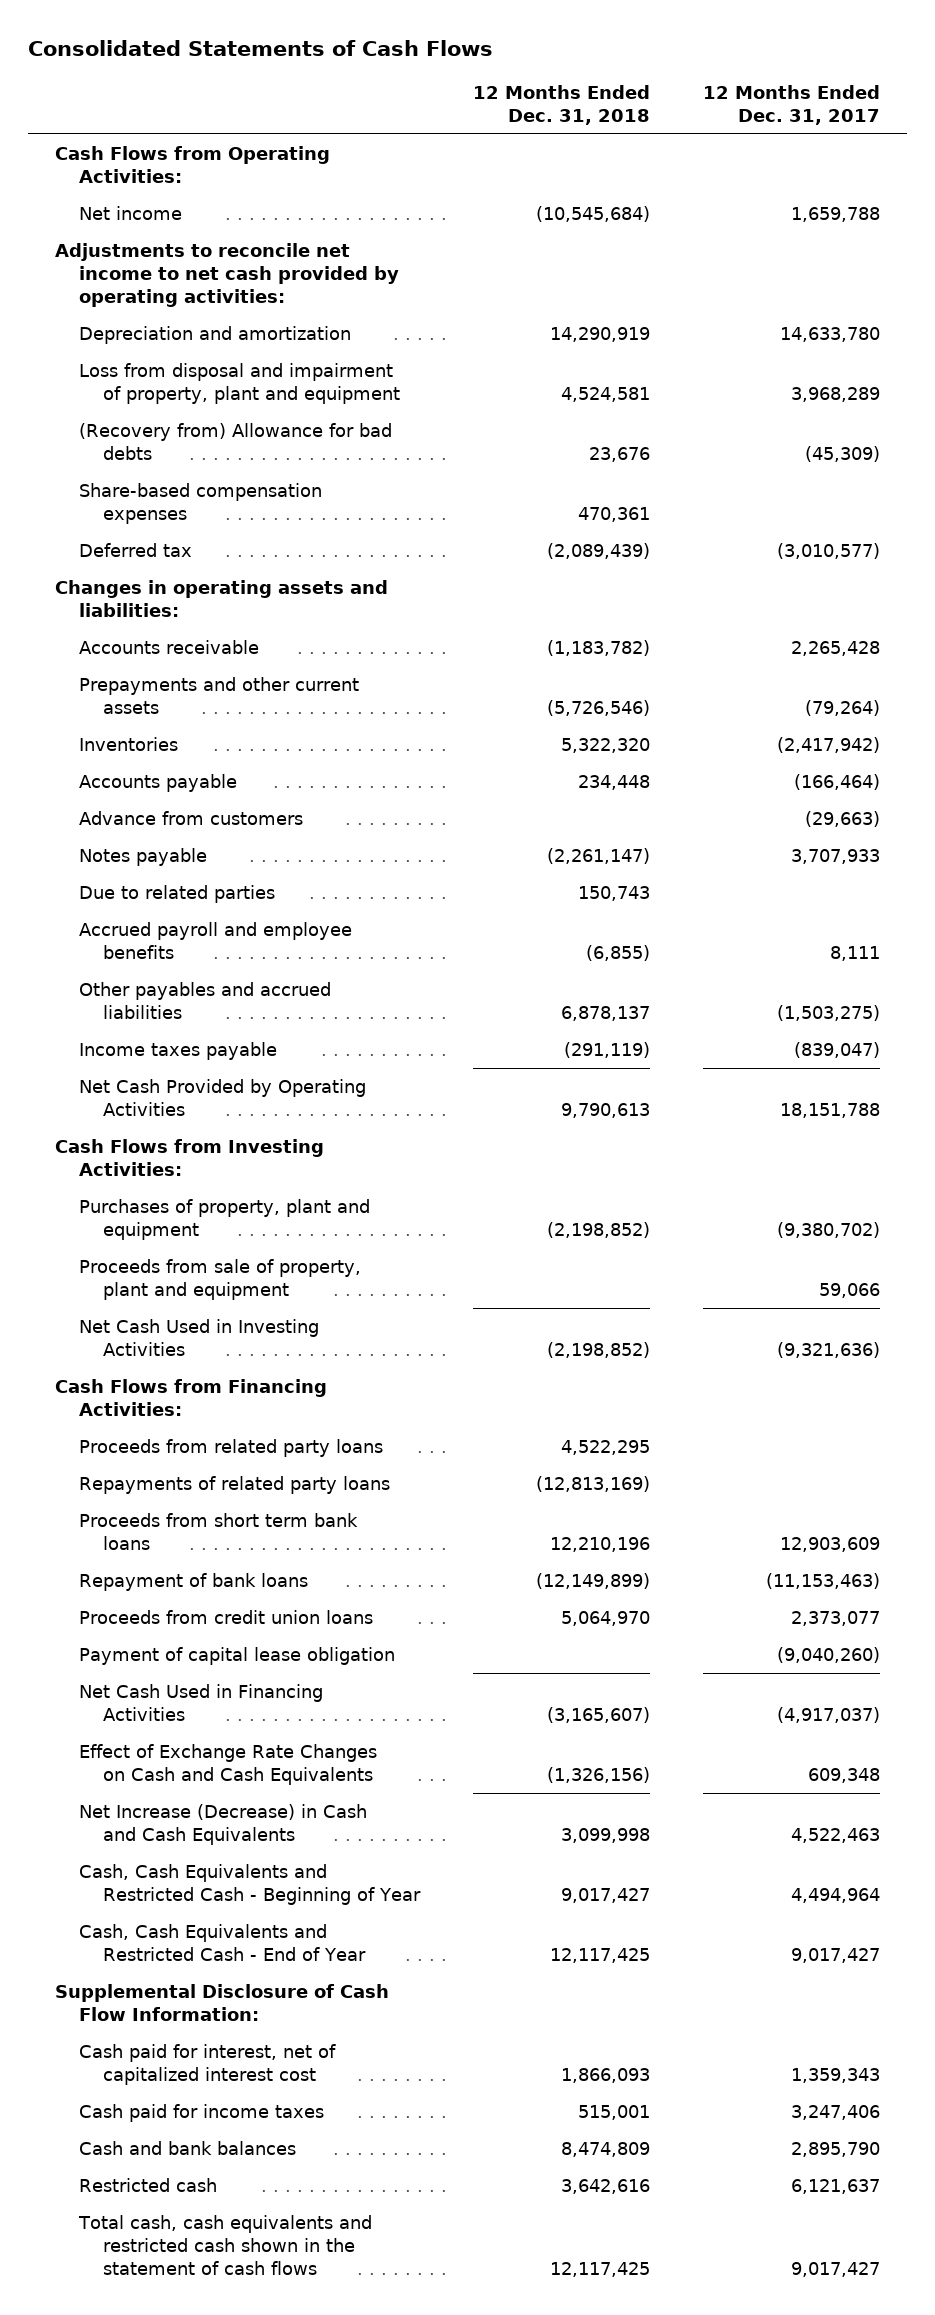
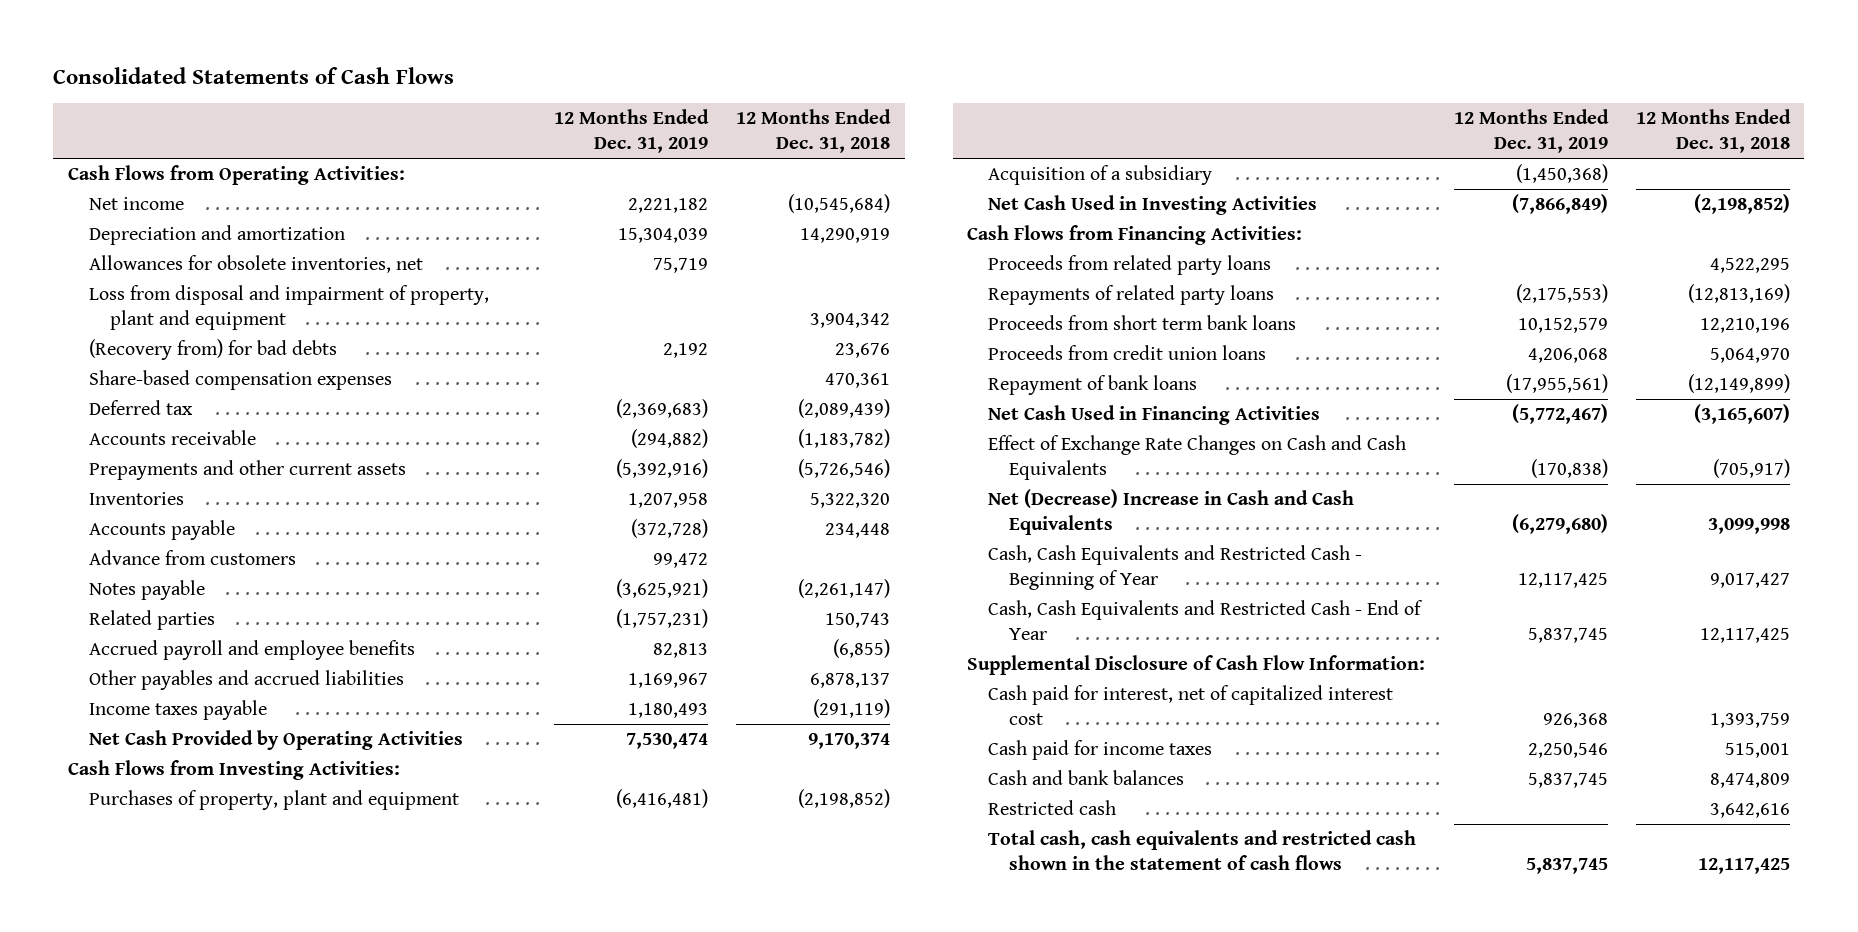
- | 12 Months Ended Dec. 31, 2018 | 12 Months Ended Dec. 31, 2017
+ | 12 Months Ended Dec. 31, 2019 | 12 Months Ended Dec. 31, 2018
- Adjustments to reconcile net income to net cash provided by operating activities:
- Loss from disposal and impairment of property, plant and equipment | 4,524,581 | 3,968,289
- (Recovery from) Allowance for bad debts | 23,676 | (45,309)
+ Allowances for obsolete inventories, net | 75,719 |
+ Loss from disposal and impairment of property, plant and equipment | | 3,904,342
+ (Recovery from) for bad debts | 2,192 | 23,676
- Changes in operating assets and liabilities:
- Due to related parties | 150,743 |
+ Related parties | (1,757,231) | 150,743
- Net Cash Provided by Operating Activities | 9,790,613 | 18,151,788
+ Net Cash Provided by Operating Activities | 7,530,474 | 9,170,374
- Proceeds from sale of property, plant and equipment | | 59,066
+ Acquisition of a subsidiary | (1,450,368) |
- Payment of capital lease obligation | | (9,040,260)
moved down: Repayment of bank loans | (17,955,561) | (12,149,899)
- Effect of Exchange Rate Changes on Cash and Cash Equivalents | (1,326,156) | 609,348
- Net Increase (Decrease) in Cash and Cash Equivalents | 3,099,998 | 4,522,463
+ Effect of Exchange Rate Changes on Cash and Cash Equivalents | (170,838) | (705,917)
+ Net (Decrease) Increase in Cash and Cash Equivalents | (6,279,680) | 3,099,998
- Cash paid for interest, net of capitalized interest cost | 1,866,093 | 1,359,343
+ Cash paid for interest, net of capitalized interest cost | 926,368 | 1,393,759

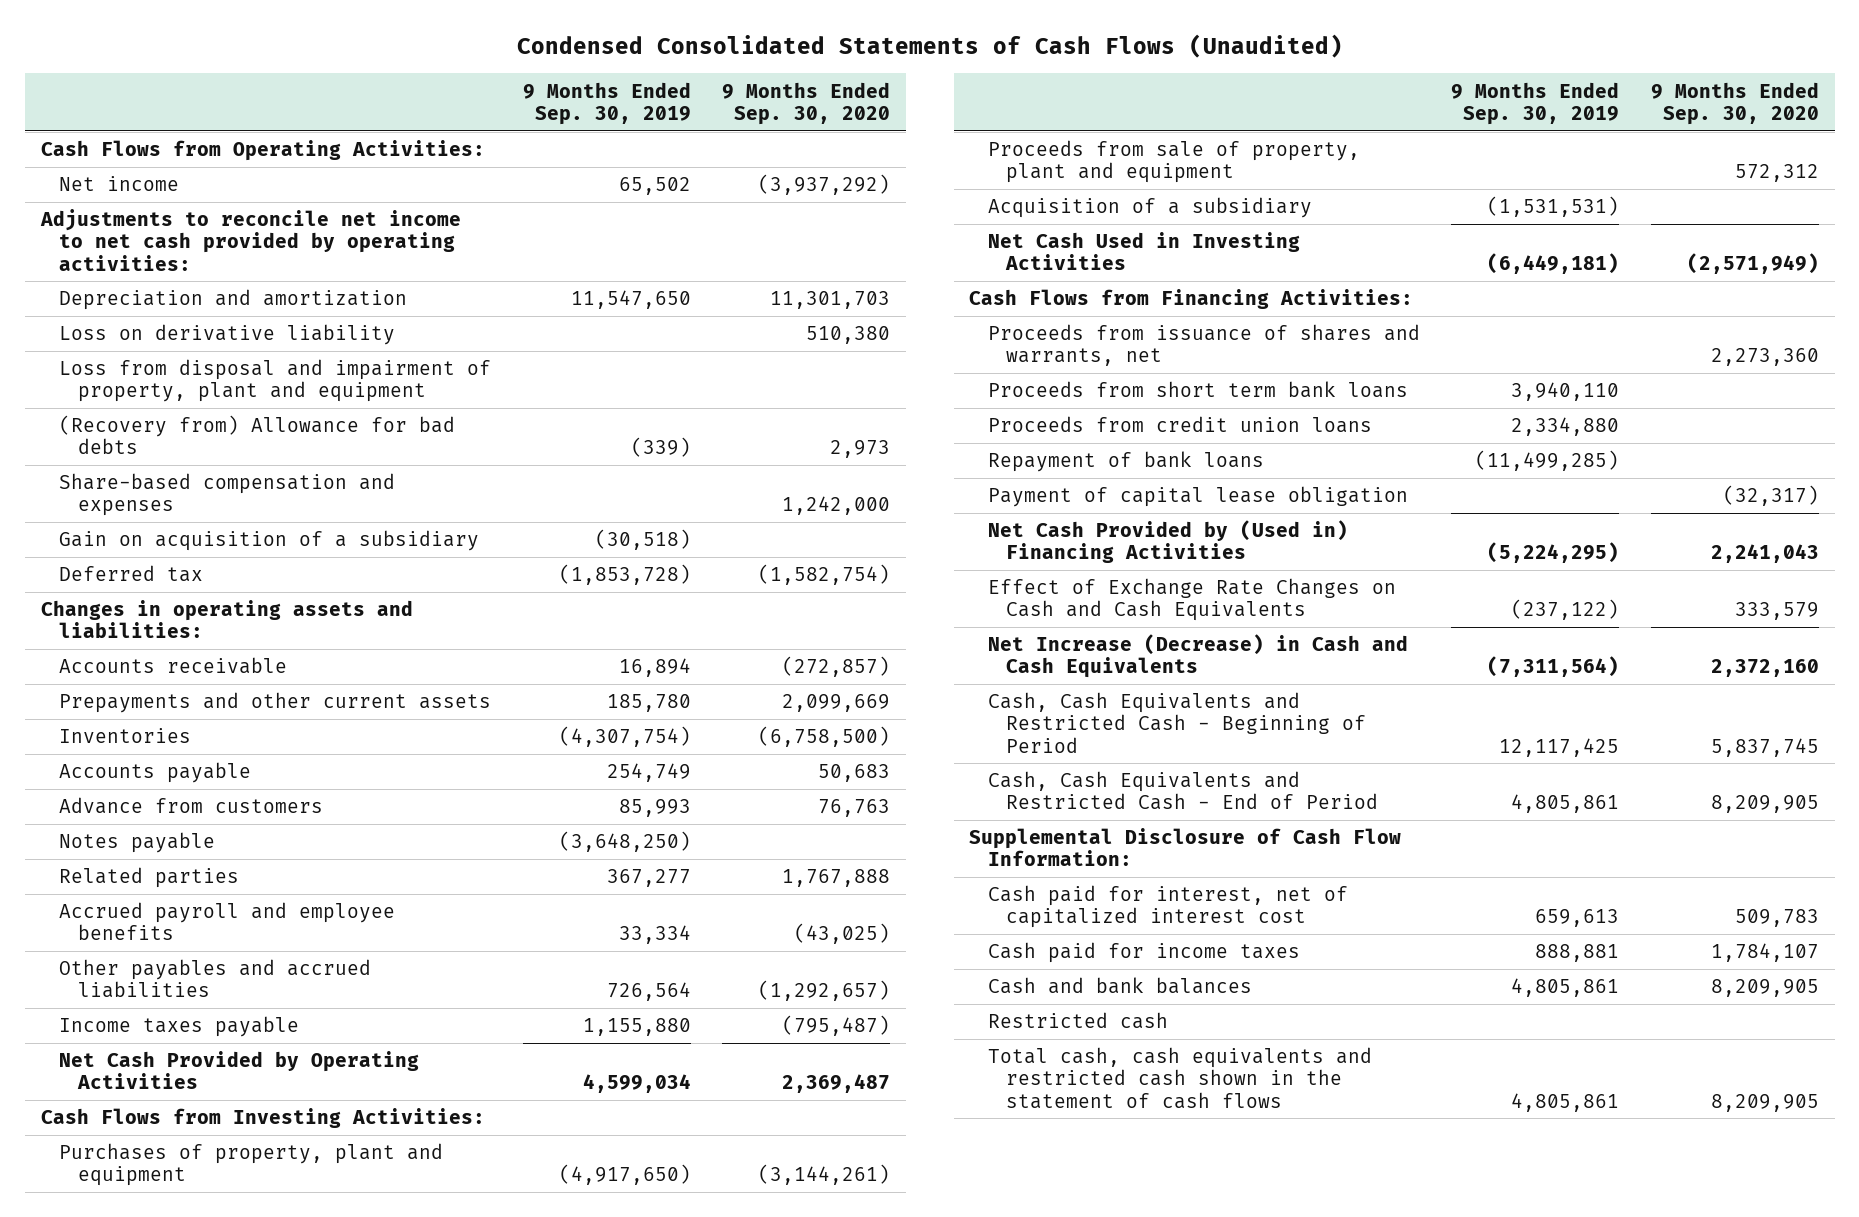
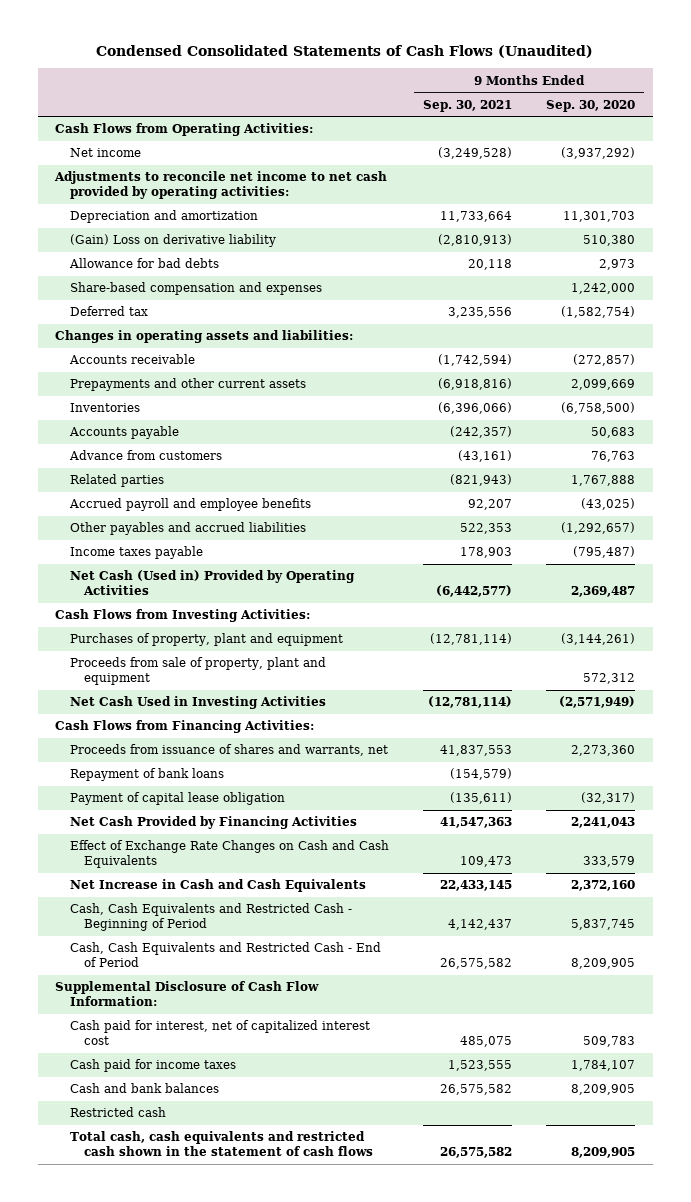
- | 9 Months Ended Sep. 30, 2019 | 9 Months Ended Sep. 30, 2020
+ | 9 Months Ended Sep. 30, 2021 | 9 Months Ended Sep. 30, 2020
- Loss on derivative liability | | 510,380
- Loss from disposal and impairment of property, plant and equipment
- (Recovery from) Allowance for bad debts | (339) | 2,973
+ (Gain) Loss on derivative liability | (2,810,913) | 510,380
+ Allowance for bad debts | 20,118 | 2,973
- Gain on acquisition of a subsidiary | (30,518) |
- Notes payable | (3,648,250) |
- Net Cash Provided by Operating Activities | 4,599,034 | 2,369,487
+ Net Cash (Used in) Provided by Operating Activities | (6,442,577) | 2,369,487
- Acquisition of a subsidiary | (1,531,531) |
- Proceeds from short term bank loans | 3,940,110 |
- Proceeds from credit union loans | 2,334,880 |
- Net Cash Provided by (Used in) Financing Activities | (5,224,295) | 2,241,043
+ Net Cash Provided by Financing Activities | 41,547,363 | 2,241,043
- Net Increase (Decrease) in Cash and Cash Equivalents | (7,311,564) | 2,372,160
+ Net Increase in Cash and Cash Equivalents | 22,433,145 | 2,372,160

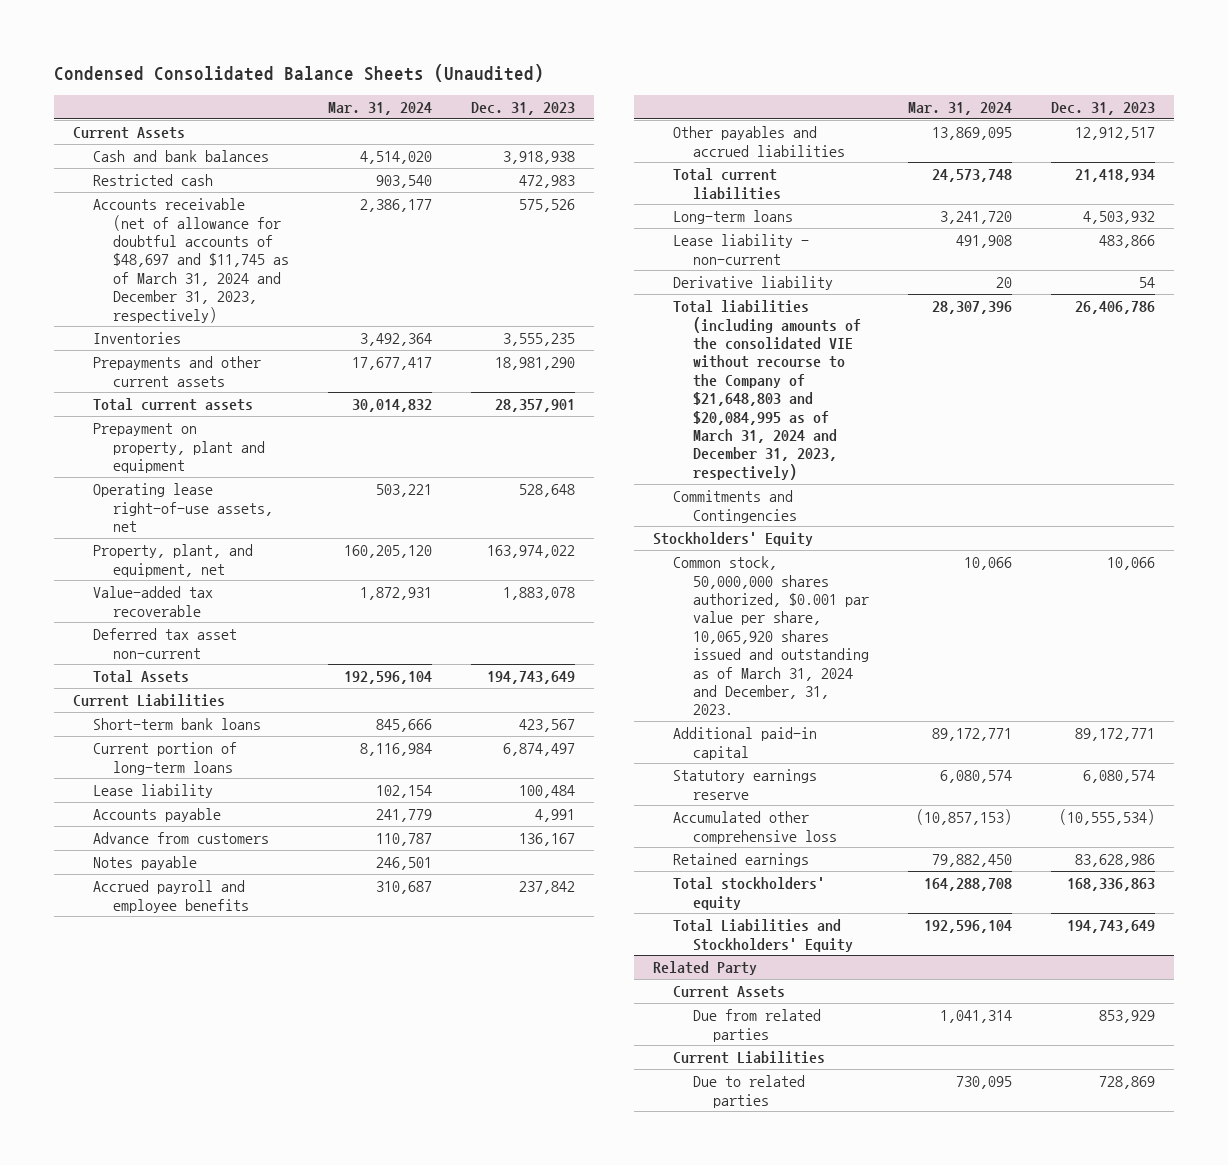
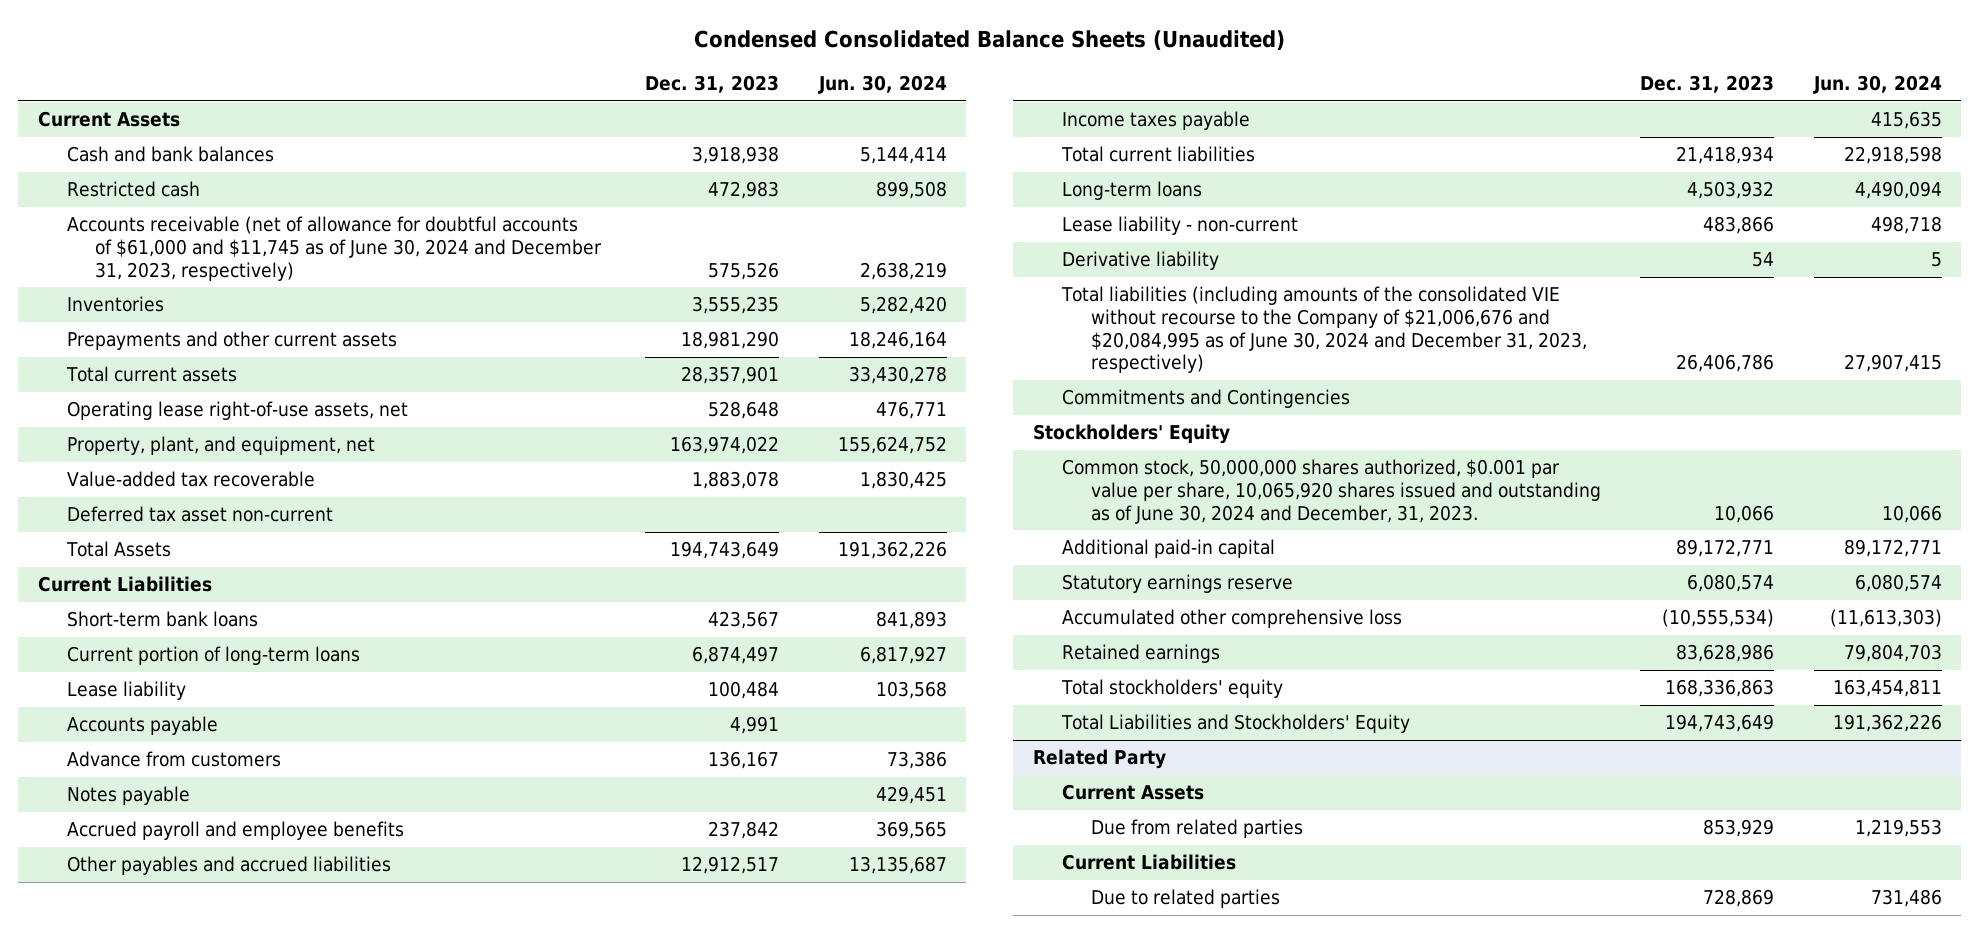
- | Mar. 31, 2024 | Dec. 31, 2023
+ | Dec. 31, 2023 | Jun. 30, 2024
- Accounts receivable (net of allowance for doubtful accounts of $48,697 and $11,745 as of March 31, 2024 and December 31, 2023, respectively) | 2,386,177 | 575,526
+ Accounts receivable (net of allowance for doubtful accounts of $61,000 and $11,745 as of June 30, 2024 and December 31, 2023, respectively) | 575,526 | 2,638,219
- Prepayment on property, plant and equipment
+ Income taxes payable | | 415,635
- Total liabilities (including amounts of the consolidated VIE without recourse to the Company of $21,648,803 and $20,084,995 as of March 31, 2024 and December 31, 2023, respectively) | 28,307,396 | 26,406,786
+ Total liabilities (including amounts of the consolidated VIE without recourse to the Company of $21,006,676 and $20,084,995 as of June 30, 2024 and December 31, 2023, respectively) | 26,406,786 | 27,907,415
- Common stock, 50,000,000 shares authorized, $0.001 par value per share, 10,065,920 shares issued and outstanding as of March 31, 2024 and December, 31, 2023. | 10,066 | 10,066
+ Common stock, 50,000,000 shares authorized, $0.001 par value per share, 10,065,920 shares issued and outstanding as of June 30, 2024 and December, 31, 2023. | 10,066 | 10,066

